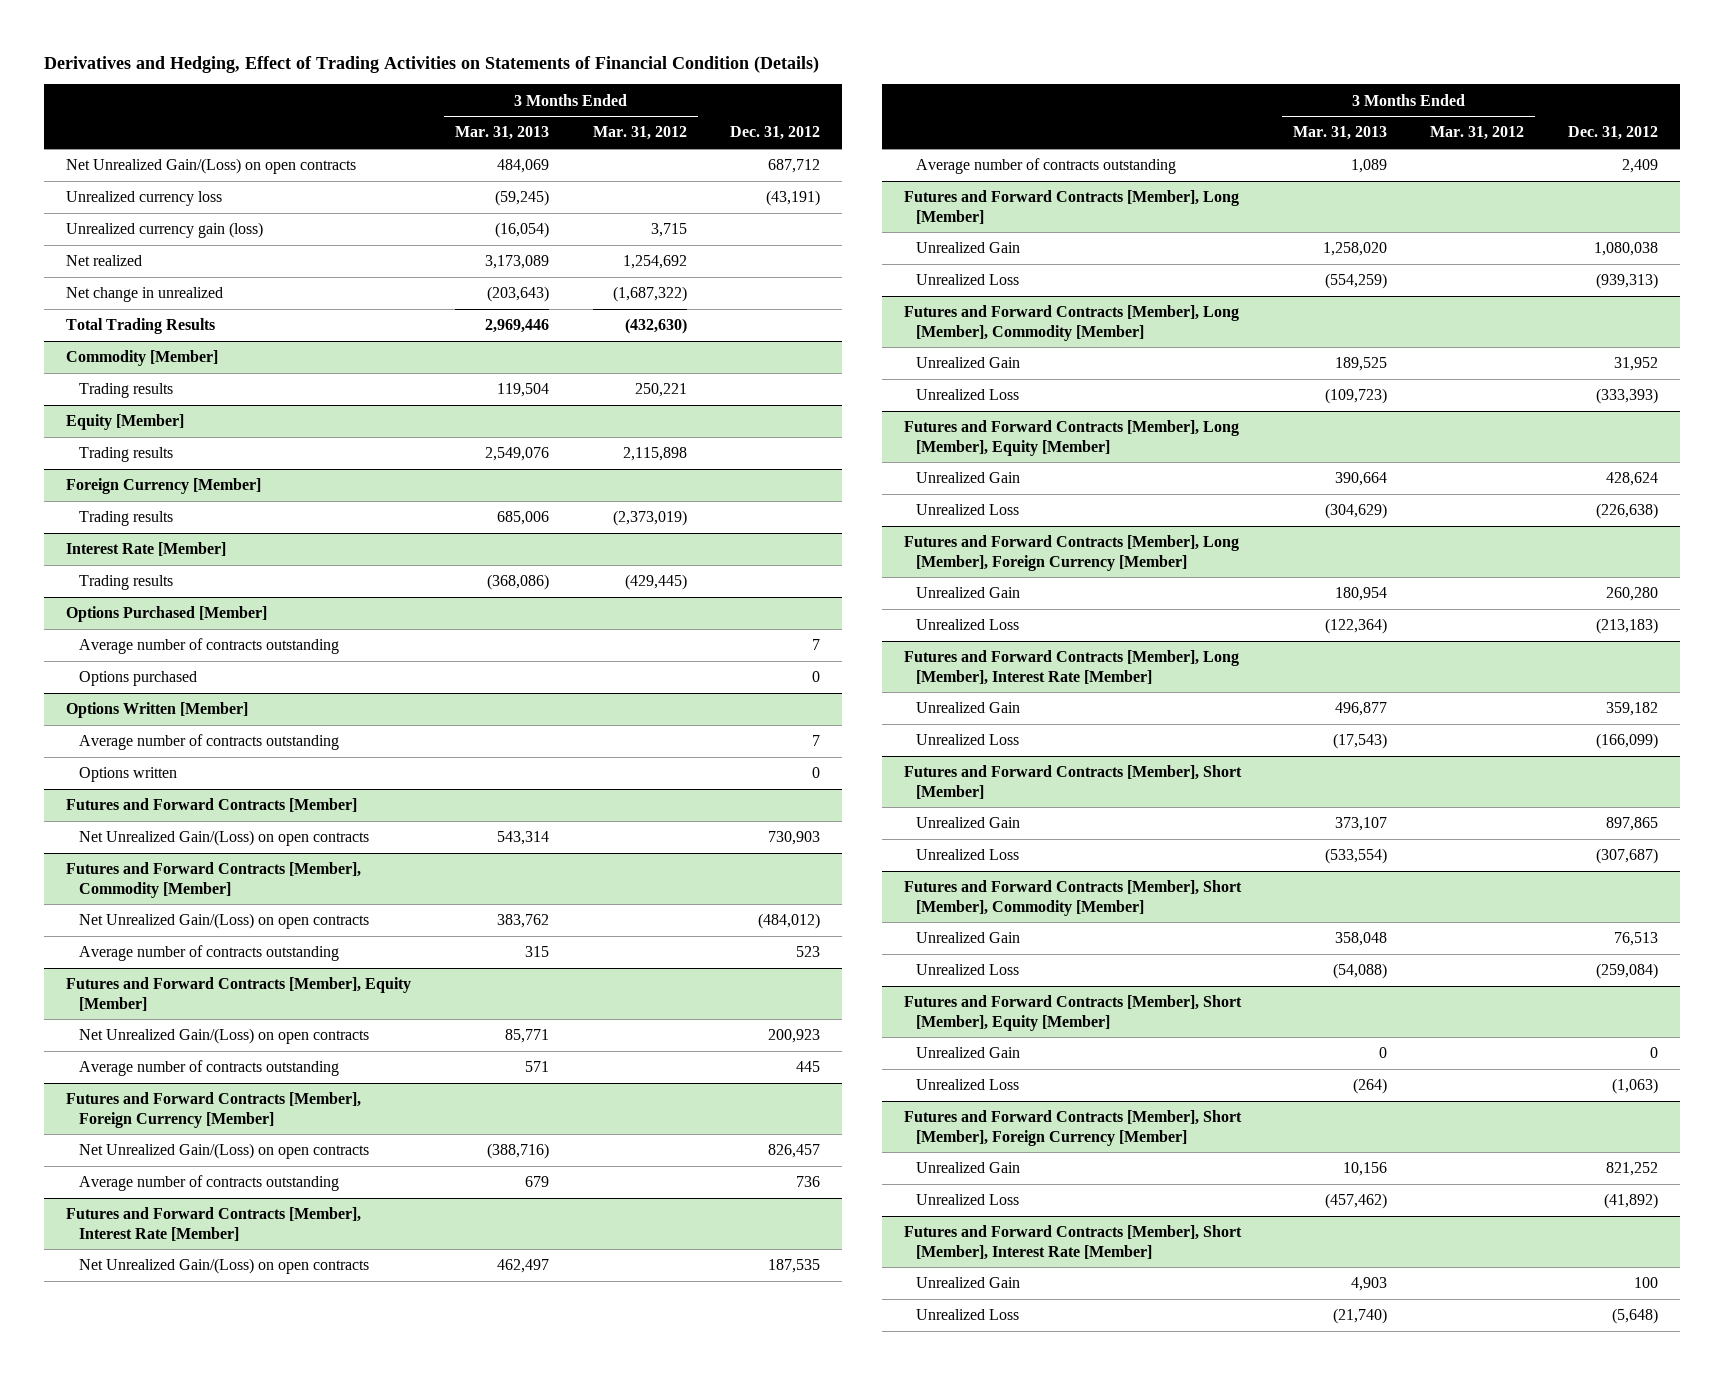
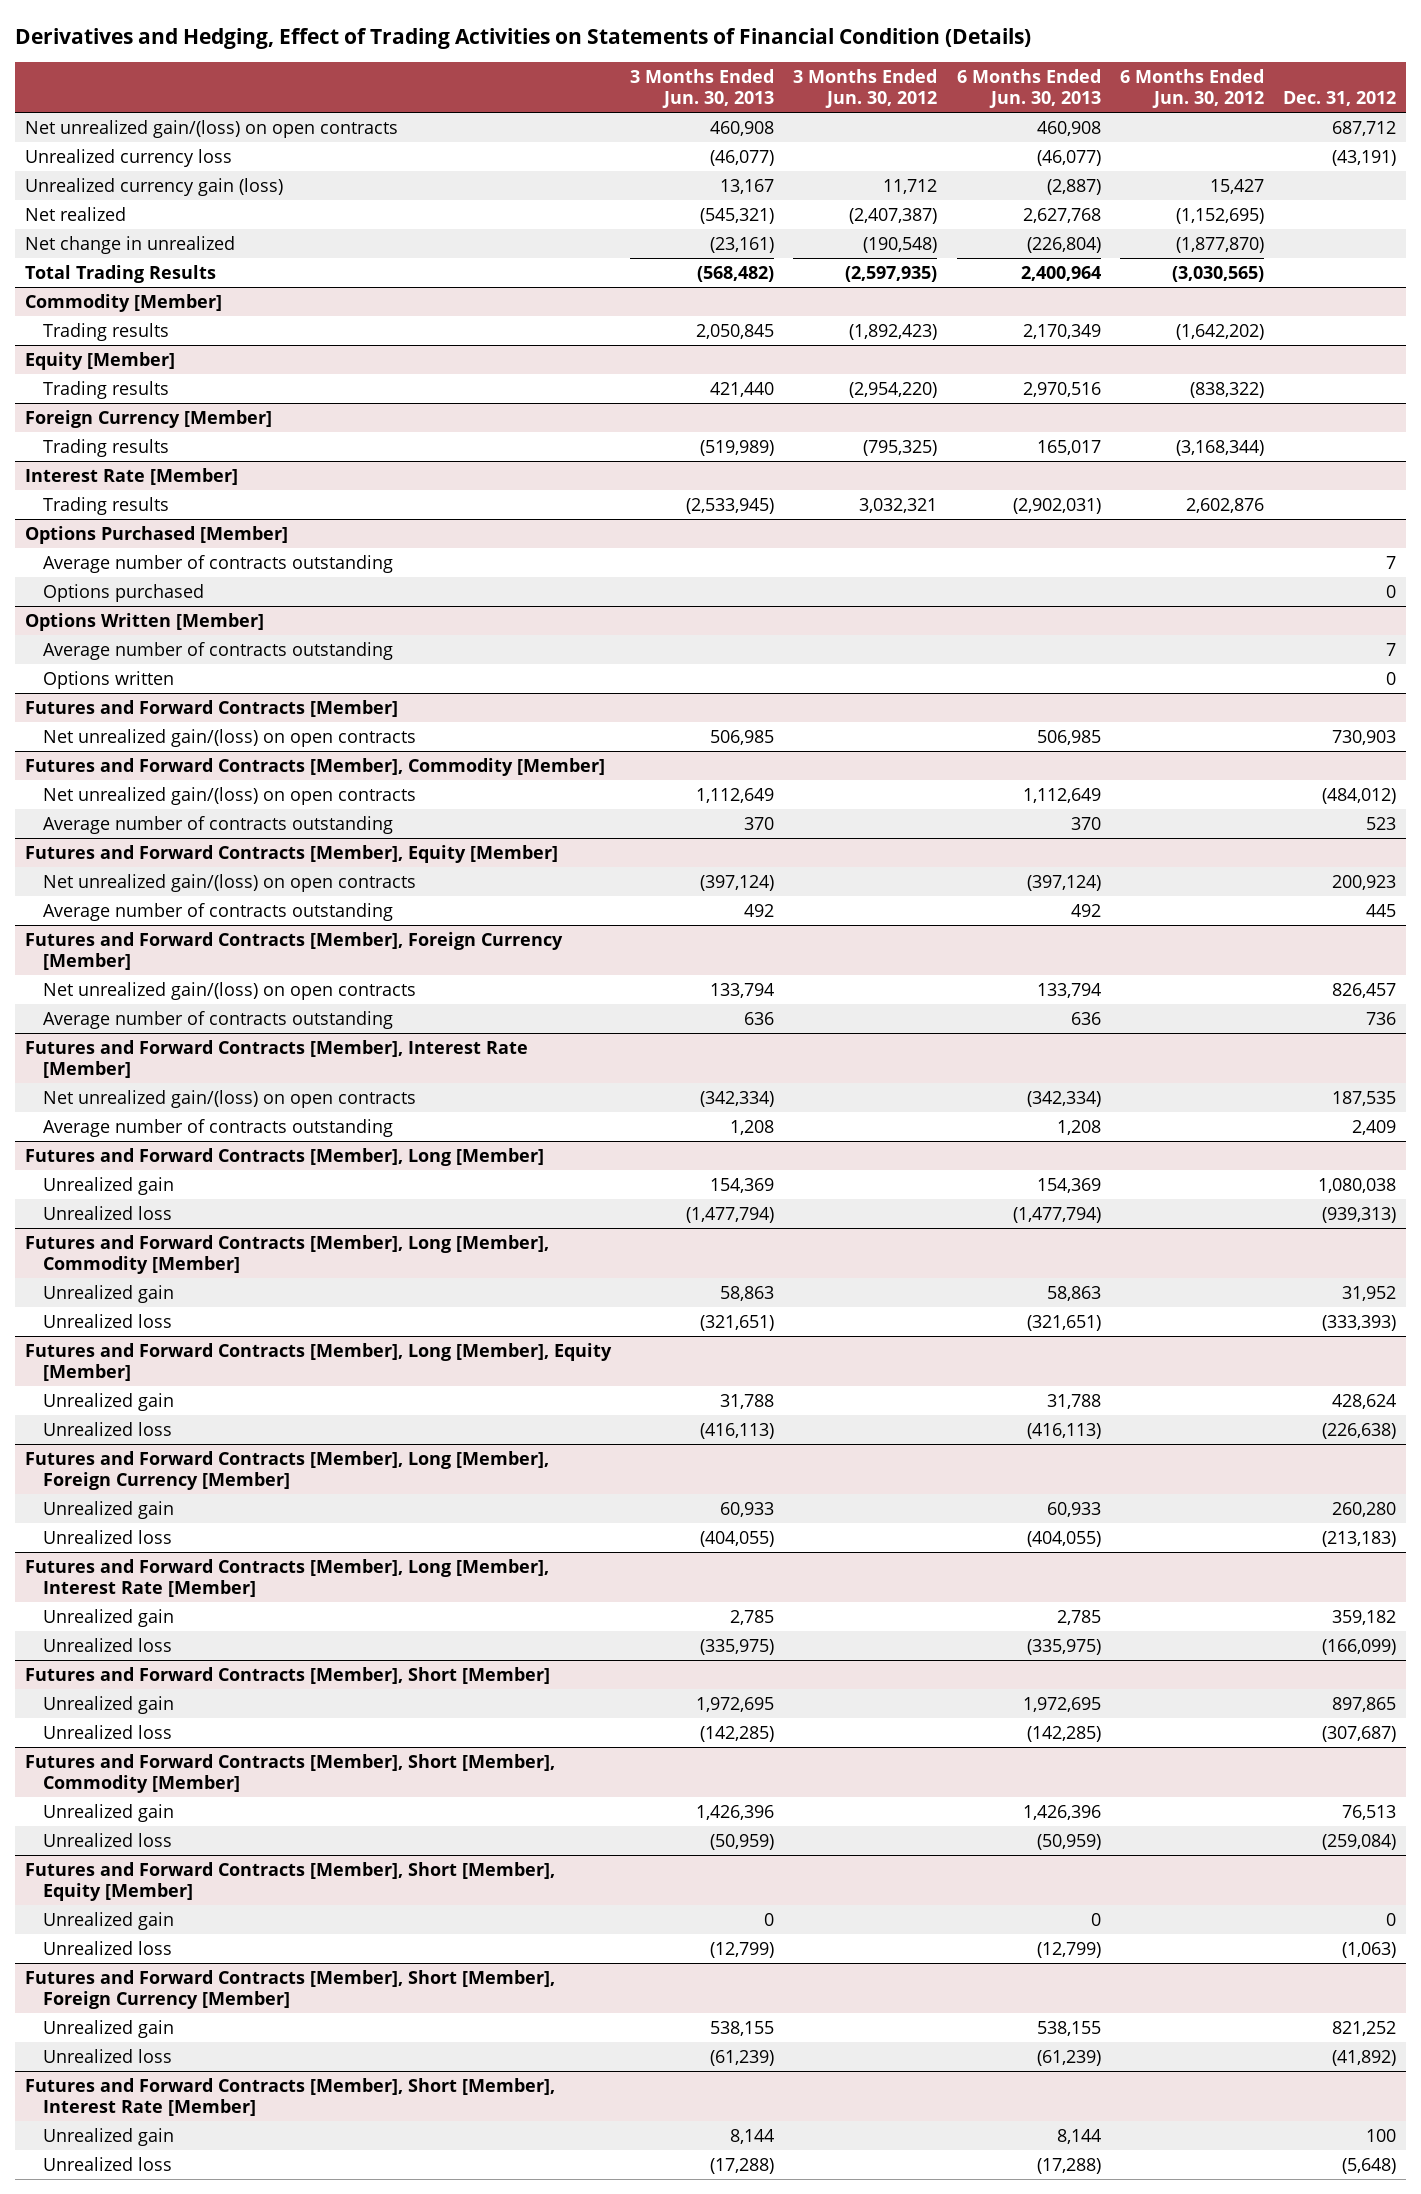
- | 3 Months Ended Mar. 31, 2013 | 3 Months Ended Mar. 31, 2012 | Dec. 31, 2012
+ | 3 Months Ended Jun. 30, 2013 | 3 Months Ended Jun. 30, 2012 | 6 Months Ended Jun. 30, 2013 | 6 Months Ended Jun. 30, 2012 | Dec. 31, 2012
- Net Unrealized Gain/(Loss) on open contracts | 484,069 | | 687,712
+ Net unrealized gain/(loss) on open contracts | 460,908 | | 460,908 | | 687,712
@ Futures and Forward Contracts [Member]
- Net Unrealized Gain/(Loss) on open contracts | 543,314 | | 730,903
+ Net unrealized gain/(loss) on open contracts | 506,985 | | 506,985 | | 730,903
@ Futures and Forward Contracts [Member], Commodity [Member]
- Net Unrealized Gain/(Loss) on open contracts | 383,762 | | (484,012)
+ Net unrealized gain/(loss) on open contracts | 1,112,649 | | 1,112,649 | | (484,012)
@ Futures and Forward Contracts [Member], Equity [Member]
- Net Unrealized Gain/(Loss) on open contracts | 85,771 | | 200,923
+ Net unrealized gain/(loss) on open contracts | (397,124) | | (397,124) | | 200,923
@ Futures and Forward Contracts [Member], Foreign Currency [Member]
- Net Unrealized Gain/(Loss) on open contracts | (388,716) | | 826,457
+ Net unrealized gain/(loss) on open contracts | 133,794 | | 133,794 | | 826,457
@ Futures and Forward Contracts [Member], Interest Rate [Member]
- Net Unrealized Gain/(Loss) on open contracts | 462,497 | | 187,535
+ Net unrealized gain/(loss) on open contracts | (342,334) | | (342,334) | | 187,535
@ Futures and Forward Contracts [Member], Long [Member]
- Unrealized Gain | 1,258,020 | | 1,080,038
- Unrealized Loss | (554,259) | | (939,313)
+ Unrealized gain | 154,369 | | 154,369 | | 1,080,038
+ Unrealized loss | (1,477,794) | | (1,477,794) | | (939,313)
@ Futures and Forward Contracts [Member], Long [Member], Commodity [Member]
- Unrealized Gain | 189,525 | | 31,952
- Unrealized Loss | (109,723) | | (333,393)
+ Unrealized gain | 58,863 | | 58,863 | | 31,952
+ Unrealized loss | (321,651) | | (321,651) | | (333,393)
@ Futures and Forward Contracts [Member], Long [Member], Equity [Member]
- Unrealized Gain | 390,664 | | 428,624
- Unrealized Loss | (304,629) | | (226,638)
+ Unrealized gain | 31,788 | | 31,788 | | 428,624
+ Unrealized loss | (416,113) | | (416,113) | | (226,638)
@ Futures and Forward Contracts [Member], Long [Member], Foreign Currency [Member]
- Unrealized Gain | 180,954 | | 260,280
- Unrealized Loss | (122,364) | | (213,183)
+ Unrealized gain | 60,933 | | 60,933 | | 260,280
+ Unrealized loss | (404,055) | | (404,055) | | (213,183)
@ Futures and Forward Contracts [Member], Long [Member], Interest Rate [Member]
- Unrealized Gain | 496,877 | | 359,182
- Unrealized Loss | (17,543) | | (166,099)
+ Unrealized gain | 2,785 | | 2,785 | | 359,182
+ Unrealized loss | (335,975) | | (335,975) | | (166,099)
@ Futures and Forward Contracts [Member], Short [Member]
- Unrealized Gain | 373,107 | | 897,865
- Unrealized Loss | (533,554) | | (307,687)
+ Unrealized gain | 1,972,695 | | 1,972,695 | | 897,865
+ Unrealized loss | (142,285) | | (142,285) | | (307,687)
@ Futures and Forward Contracts [Member], Short [Member], Commodity [Member]
- Unrealized Gain | 358,048 | | 76,513
- Unrealized Loss | (54,088) | | (259,084)
+ Unrealized gain | 1,426,396 | | 1,426,396 | | 76,513
+ Unrealized loss | (50,959) | | (50,959) | | (259,084)
@ Futures and Forward Contracts [Member], Short [Member], Equity [Member]
- Unrealized Gain | 0 | | 0
- Unrealized Loss | (264) | | (1,063)
+ Unrealized gain | 0 | | 0 | | 0
+ Unrealized loss | (12,799) | | (12,799) | | (1,063)
@ Futures and Forward Contracts [Member], Short [Member], Foreign Currency [Member]
- Unrealized Gain | 10,156 | | 821,252
- Unrealized Loss | (457,462) | | (41,892)
+ Unrealized gain | 538,155 | | 538,155 | | 821,252
+ Unrealized loss | (61,239) | | (61,239) | | (41,892)
@ Futures and Forward Contracts [Member], Short [Member], Interest Rate [Member]
- Unrealized Gain | 4,903 | | 100
- Unrealized Loss | (21,740) | | (5,648)
+ Unrealized gain | 8,144 | | 8,144 | | 100
+ Unrealized loss | (17,288) | | (17,288) | | (5,648)

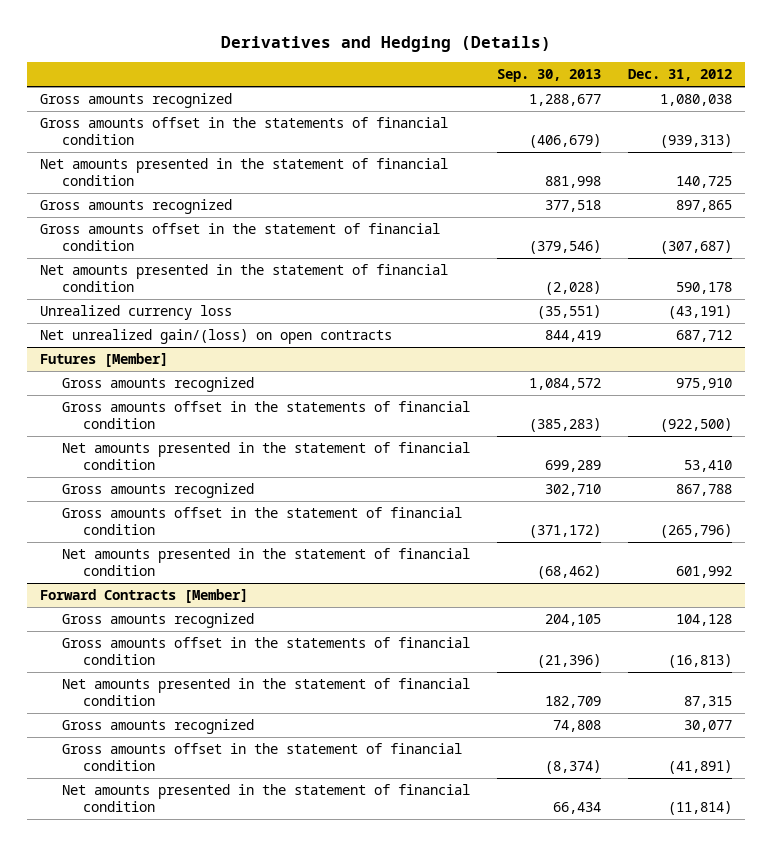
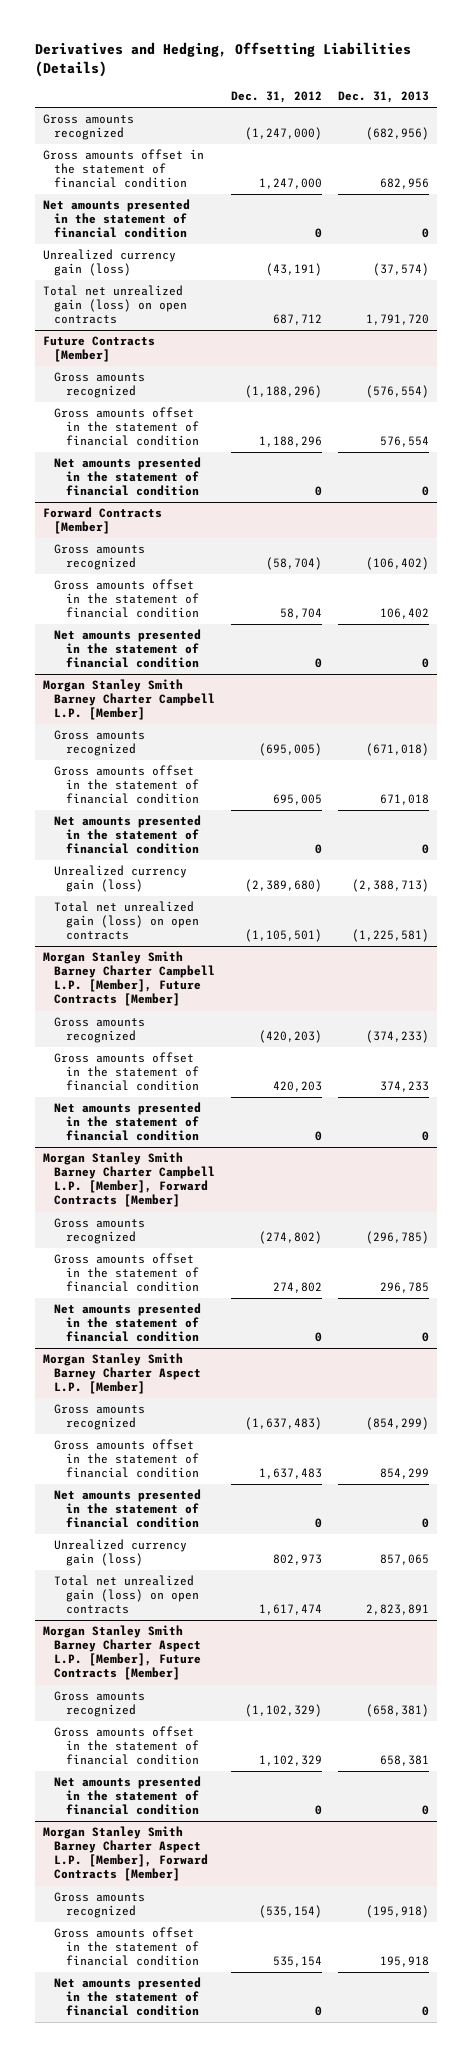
- Derivatives and Hedging (Details)
+ Derivatives and Hedging, Offsetting Liabilities (Details)
- | Sep. 30, 2013 | Dec. 31, 2012
+ | Dec. 31, 2012 | Dec. 31, 2013
- Gross amounts recognized | 1,288,677 | 1,080,038
- Gross amounts offset in the statements of financial condition | (406,679) | (939,313)
- Net amounts presented in the statement of financial condition | 881,998 | 140,725
- Gross amounts recognized | 377,518 | 897,865
- Gross amounts offset in the statement of financial condition | (379,546) | (307,687)
- Net amounts presented in the statement of financial condition | (2,028) | 590,178
- Unrealized currency loss | (35,551) | (43,191)
- Net unrealized gain/(loss) on open contracts | 844,419 | 687,712
- Futures [Member]
- Gross amounts recognized | 1,084,572 | 975,910
- Gross amounts offset in the statements of financial condition | (385,283) | (922,500)
- Net amounts presented in the statement of financial condition | 699,289 | 53,410
- Gross amounts recognized | 302,710 | 867,788
- Gross amounts offset in the statement of financial condition | (371,172) | (265,796)
- Net amounts presented in the statement of financial condition | (68,462) | 601,992
+ Gross amounts recognized | (1,247,000) | (682,956)
+ Gross amounts offset in the statement of financial condition | 1,247,000 | 682,956
+ Net amounts presented in the statement of financial condition | 0 | 0
+ Unrealized currency gain (loss) | (43,191) | (37,574)
+ Total net unrealized gain (loss) on open contracts | 687,712 | 1,791,720
+ Future Contracts [Member]
+ Gross amounts recognized | (1,188,296) | (576,554)
+ Gross amounts offset in the statement of financial condition | 1,188,296 | 576,554
+ Net amounts presented in the statement of financial condition | 0 | 0
@ Forward Contracts [Member]
- Gross amounts recognized | 204,105 | 104,128
- Gross amounts offset in the statements of financial condition | (21,396) | (16,813)
- Net amounts presented in the statement of financial condition | 182,709 | 87,315
- Gross amounts recognized | 74,808 | 30,077
- Gross amounts offset in the statement of financial condition | (8,374) | (41,891)
- Net amounts presented in the statement of financial condition | 66,434 | (11,814)
+ Gross amounts recognized | (58,704) | (106,402)
+ Gross amounts offset in the statement of financial condition | 58,704 | 106,402
+ Net amounts presented in the statement of financial condition | 0 | 0
+ Morgan Stanley Smith Barney Charter Campbell L.P. [Member]
+ Gross amounts recognized | (695,005) | (671,018)
+ Gross amounts offset in the statement of financial condition | 695,005 | 671,018
+ Net amounts presented in the statement of financial condition | 0 | 0
+ Unrealized currency gain (loss) | (2,389,680) | (2,388,713)
+ Total net unrealized gain (loss) on open contracts | (1,105,501) | (1,225,581)
+ Morgan Stanley Smith Barney Charter Campbell L.P. [Member], Future Contracts [Member]
+ Gross amounts recognized | (420,203) | (374,233)
+ Gross amounts offset in the statement of financial condition | 420,203 | 374,233
+ Net amounts presented in the statement of financial condition | 0 | 0
+ Morgan Stanley Smith Barney Charter Campbell L.P. [Member], Forward Contracts [Member]
+ Gross amounts recognized | (274,802) | (296,785)
+ Gross amounts offset in the statement of financial condition | 274,802 | 296,785
+ Net amounts presented in the statement of financial condition | 0 | 0
+ Morgan Stanley Smith Barney Charter Aspect L.P. [Member]
+ Gross amounts recognized | (1,637,483) | (854,299)
+ Gross amounts offset in the statement of financial condition | 1,637,483 | 854,299
+ Net amounts presented in the statement of financial condition | 0 | 0
+ Unrealized currency gain (loss) | 802,973 | 857,065
+ Total net unrealized gain (loss) on open contracts | 1,617,474 | 2,823,891
+ Morgan Stanley Smith Barney Charter Aspect L.P. [Member], Future Contracts [Member]
+ Gross amounts recognized | (1,102,329) | (658,381)
+ Gross amounts offset in the statement of financial condition | 1,102,329 | 658,381
+ Net amounts presented in the statement of financial condition | 0 | 0
+ Morgan Stanley Smith Barney Charter Aspect L.P. [Member], Forward Contracts [Member]
+ Gross amounts recognized | (535,154) | (195,918)
+ Gross amounts offset in the statement of financial condition | 535,154 | 195,918
+ Net amounts presented in the statement of financial condition | 0 | 0

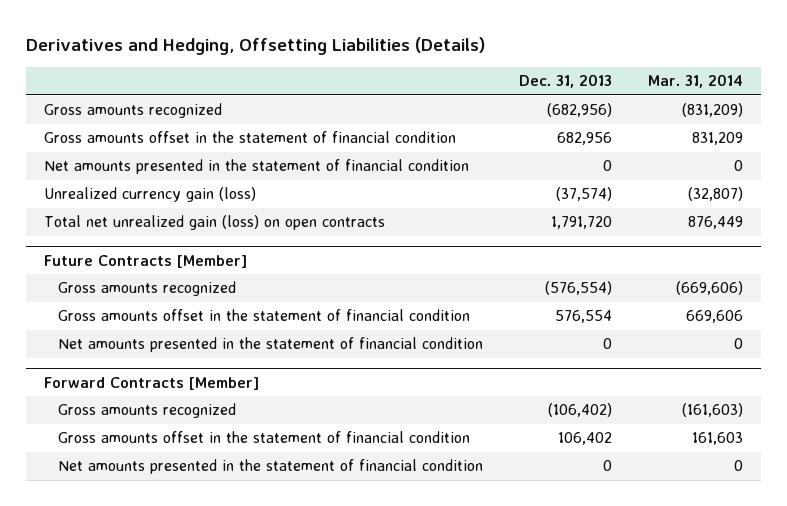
- | Dec. 31, 2012 | Dec. 31, 2013
+ | Dec. 31, 2013 | Mar. 31, 2014
- Morgan Stanley Smith Barney Charter Campbell L.P. [Member]
- Gross amounts recognized | (695,005) | (671,018)
- Gross amounts offset in the statement of financial condition | 695,005 | 671,018
- Net amounts presented in the statement of financial condition | 0 | 0
- Unrealized currency gain (loss) | (2,389,680) | (2,388,713)
- Total net unrealized gain (loss) on open contracts | (1,105,501) | (1,225,581)
- Morgan Stanley Smith Barney Charter Campbell L.P. [Member], Future Contracts [Member]
- Gross amounts recognized | (420,203) | (374,233)
- Gross amounts offset in the statement of financial condition | 420,203 | 374,233
- Net amounts presented in the statement of financial condition | 0 | 0
- Morgan Stanley Smith Barney Charter Campbell L.P. [Member], Forward Contracts [Member]
- Gross amounts recognized | (274,802) | (296,785)
- Gross amounts offset in the statement of financial condition | 274,802 | 296,785
- Net amounts presented in the statement of financial condition | 0 | 0
- Morgan Stanley Smith Barney Charter Aspect L.P. [Member]
- Gross amounts recognized | (1,637,483) | (854,299)
- Gross amounts offset in the statement of financial condition | 1,637,483 | 854,299
- Net amounts presented in the statement of financial condition | 0 | 0
- Unrealized currency gain (loss) | 802,973 | 857,065
- Total net unrealized gain (loss) on open contracts | 1,617,474 | 2,823,891
- Morgan Stanley Smith Barney Charter Aspect L.P. [Member], Future Contracts [Member]
- Gross amounts recognized | (1,102,329) | (658,381)
- Gross amounts offset in the statement of financial condition | 1,102,329 | 658,381
- Net amounts presented in the statement of financial condition | 0 | 0
- Morgan Stanley Smith Barney Charter Aspect L.P. [Member], Forward Contracts [Member]
- Gross amounts recognized | (535,154) | (195,918)
- Gross amounts offset in the statement of financial condition | 535,154 | 195,918
- Net amounts presented in the statement of financial condition | 0 | 0

